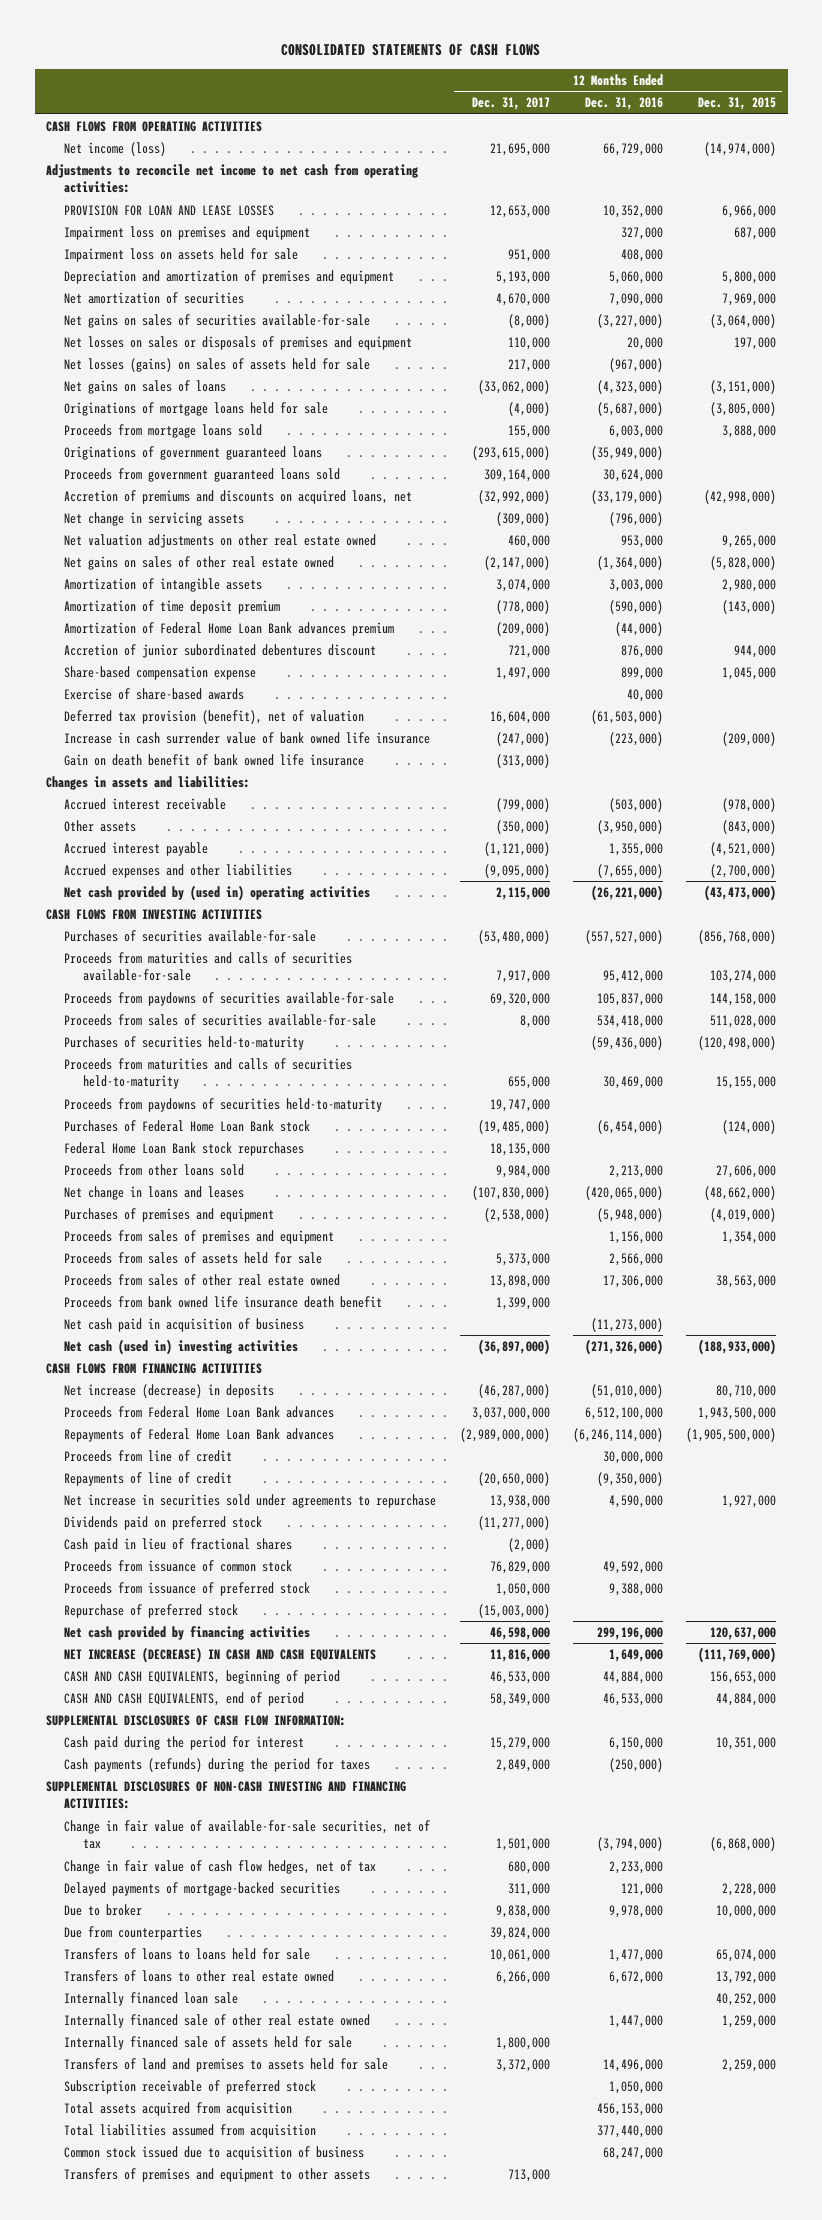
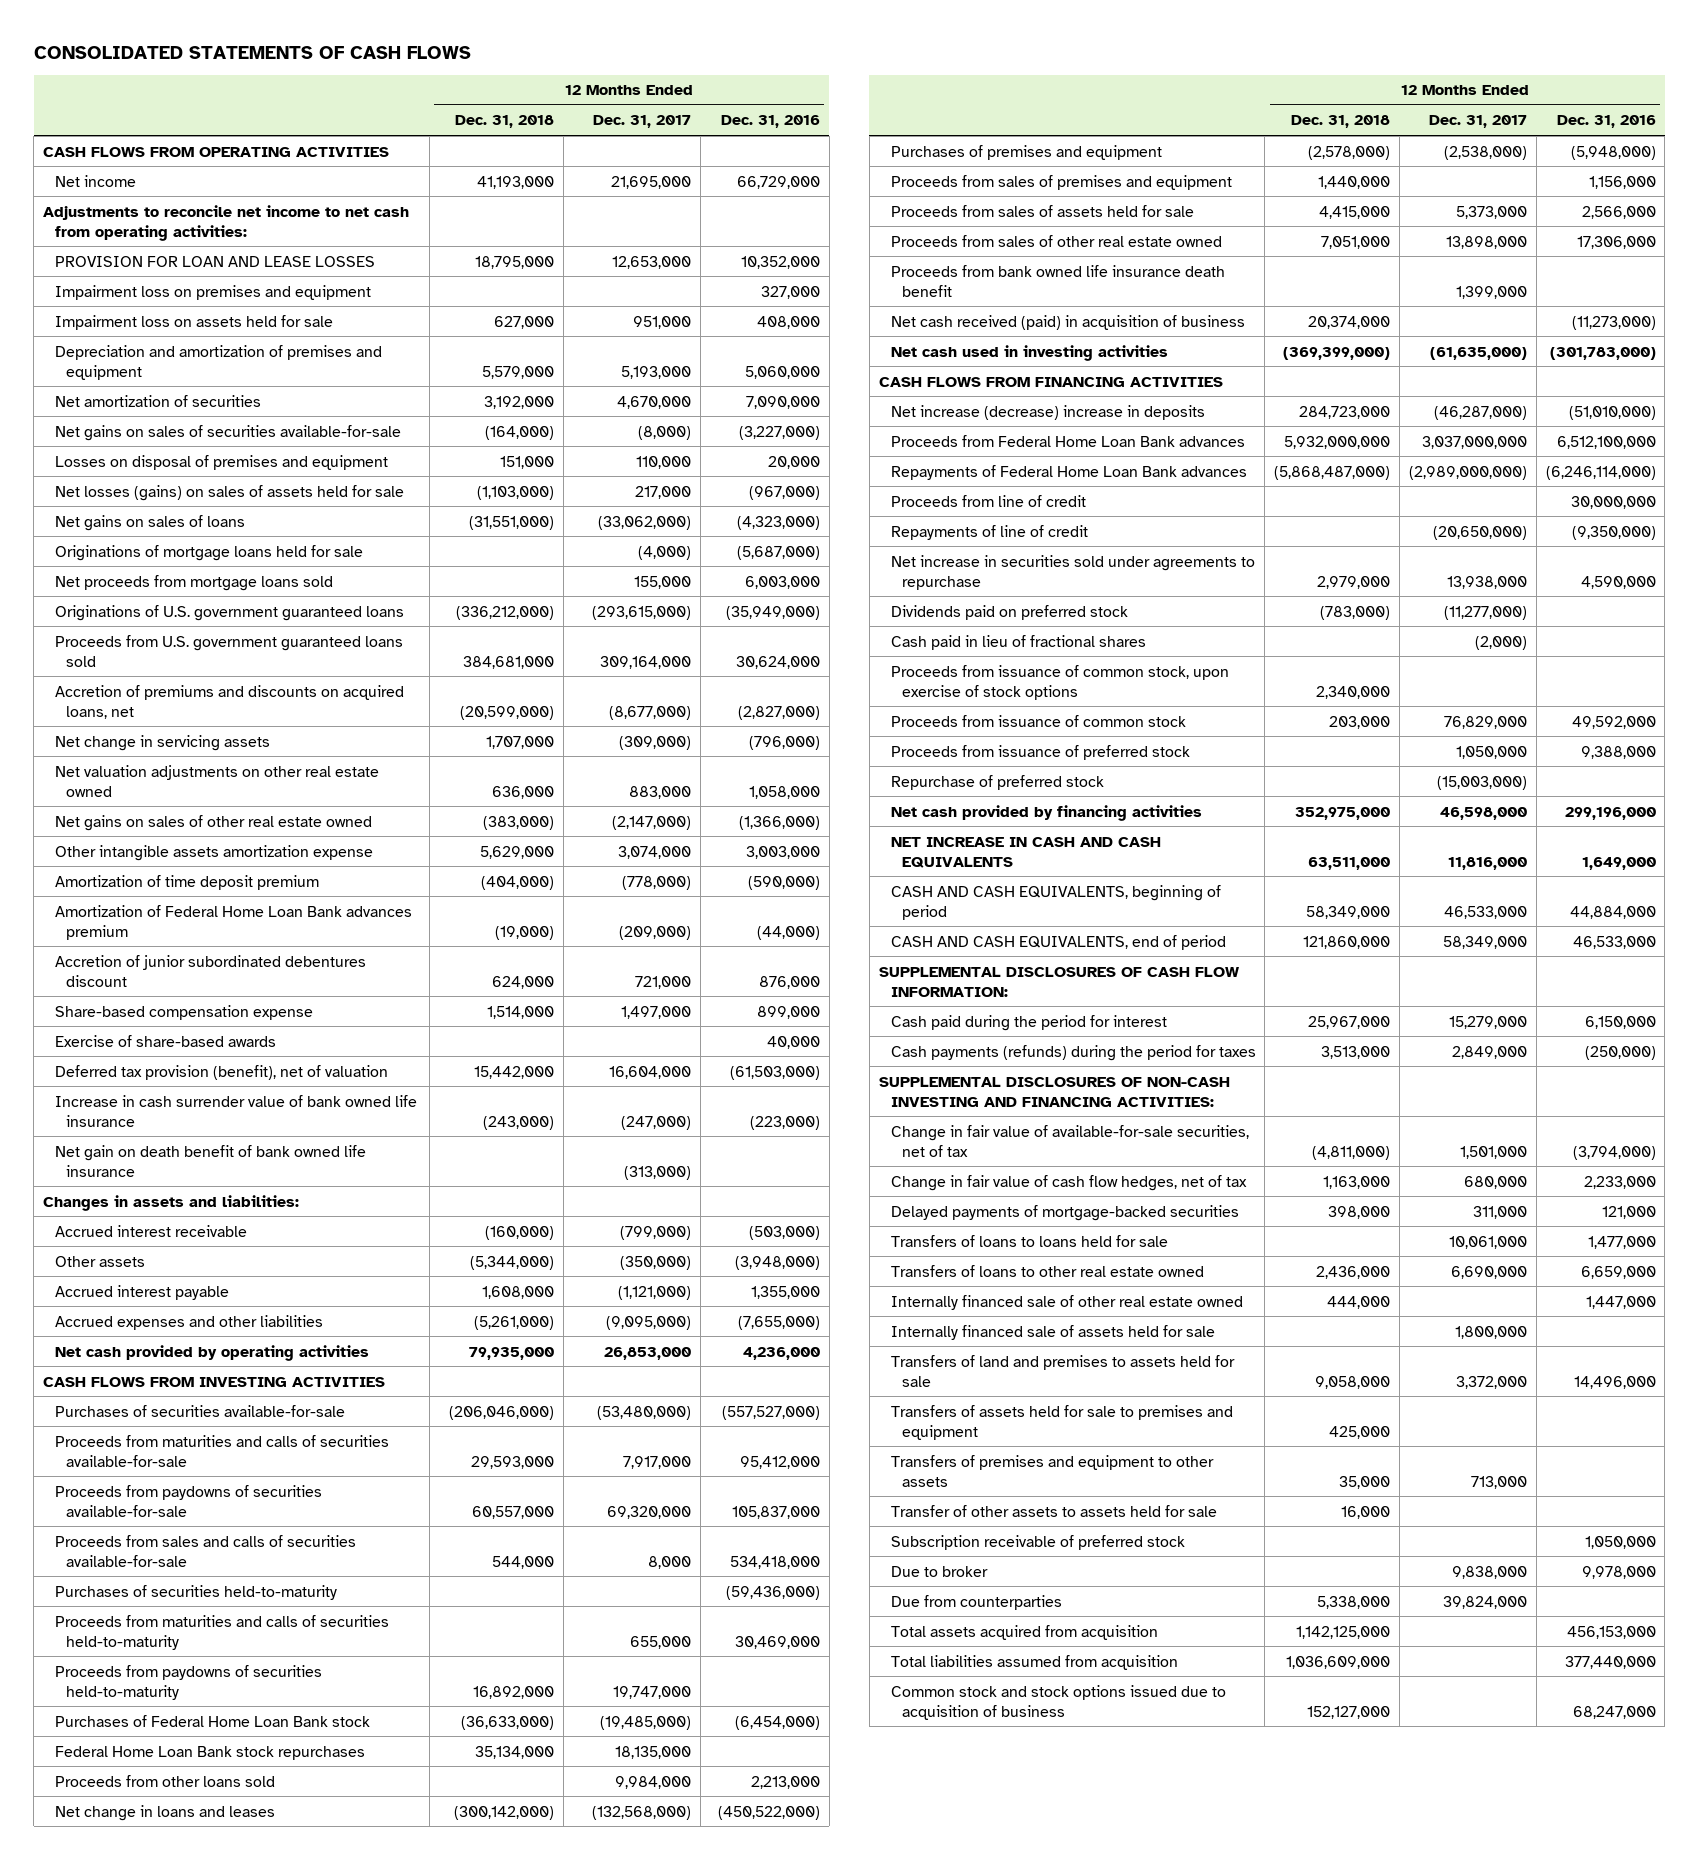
- | 12 Months Ended Dec. 31, 2017 | 12 Months Ended Dec. 31, 2016 | 12 Months Ended Dec. 31, 2015
+ | 12 Months Ended Dec. 31, 2018 | 12 Months Ended Dec. 31, 2017 | 12 Months Ended Dec. 31, 2016
- Net income (loss) | 21,695,000 | 66,729,000 | (14,974,000)
+ Net income | 41,193,000 | 21,695,000 | 66,729,000
- Net losses on sales or disposals of premises and equipment | 110,000 | 20,000 | 197,000
+ Losses on disposal of premises and equipment | 151,000 | 110,000 | 20,000
- Proceeds from mortgage loans sold | 155,000 | 6,003,000 | 3,888,000
- Originations of government guaranteed loans | (293,615,000) | (35,949,000) |
- Proceeds from government guaranteed loans sold | 309,164,000 | 30,624,000 |
- Accretion of premiums and discounts on acquired loans, net | (32,992,000) | (33,179,000) | (42,998,000)
+ Net proceeds from mortgage loans sold | | 155,000 | 6,003,000
+ Originations of U.S. government guaranteed loans | (336,212,000) | (293,615,000) | (35,949,000)
+ Proceeds from U.S. government guaranteed loans sold | 384,681,000 | 309,164,000 | 30,624,000
+ Accretion of premiums and discounts on acquired loans, net | (20,599,000) | (8,677,000) | (2,827,000)
- Net valuation adjustments on other real estate owned | 460,000 | 953,000 | 9,265,000
- Net gains on sales of other real estate owned | (2,147,000) | (1,364,000) | (5,828,000)
- Amortization of intangible assets | 3,074,000 | 3,003,000 | 2,980,000
+ Net valuation adjustments on other real estate owned | 636,000 | 883,000 | 1,058,000
+ Net gains on sales of other real estate owned | (383,000) | (2,147,000) | (1,366,000)
+ Other intangible assets amortization expense | 5,629,000 | 3,074,000 | 3,003,000
- Gain on death benefit of bank owned life insurance | (313,000) | |
+ Net gain on death benefit of bank owned life insurance | | (313,000) |
- Other assets | (350,000) | (3,950,000) | (843,000)
+ Other assets | (5,344,000) | (350,000) | (3,948,000)
- Net cash provided by (used in) operating activities | 2,115,000 | (26,221,000) | (43,473,000)
+ Net cash provided by operating activities | 79,935,000 | 26,853,000 | 4,236,000
- Proceeds from sales of securities available-for-sale | 8,000 | 534,418,000 | 511,028,000
+ Proceeds from sales and calls of securities available-for-sale | 544,000 | 8,000 | 534,418,000
- Net change in loans and leases | (107,830,000) | (420,065,000) | (48,662,000)
+ Net change in loans and leases | (300,142,000) | (132,568,000) | (450,522,000)
- Net cash paid in acquisition of business | | (11,273,000) |
- Net cash (used in) investing activities | (36,897,000) | (271,326,000) | (188,933,000)
+ Net cash received (paid) in acquisition of business | 20,374,000 | | (11,273,000)
+ Net cash used in investing activities | (369,399,000) | (61,635,000) | (301,783,000)
- Net increase (decrease) in deposits | (46,287,000) | (51,010,000) | 80,710,000
+ Net increase (decrease) increase in deposits | 284,723,000 | (46,287,000) | (51,010,000)
+ Proceeds from issuance of common stock, upon exercise of stock options | 2,340,000 | |
- NET INCREASE (DECREASE) IN CASH AND CASH EQUIVALENTS | 11,816,000 | 1,649,000 | (111,769,000)
+ NET INCREASE IN CASH AND CASH EQUIVALENTS | 63,511,000 | 11,816,000 | 1,649,000
- Transfers of loans to other real estate owned | 6,266,000 | 6,672,000 | 13,792,000
- Internally financed loan sale | | | 40,252,000
+ Transfers of loans to other real estate owned | 2,436,000 | 6,690,000 | 6,659,000
+ Transfers of assets held for sale to premises and equipment | 425,000 | |
moved up: Transfers of premises and equipment to other assets | 35,000 | 713,000 |
+ Transfer of other assets to assets held for sale | 16,000 | |
moved down: Due to broker | | 9,838,000 | 9,978,000
moved down: Due from counterparties | 5,338,000 | 39,824,000 |
- Common stock issued due to acquisition of business | | 68,247,000 |
+ Common stock and stock options issued due to acquisition of business | 152,127,000 | | 68,247,000

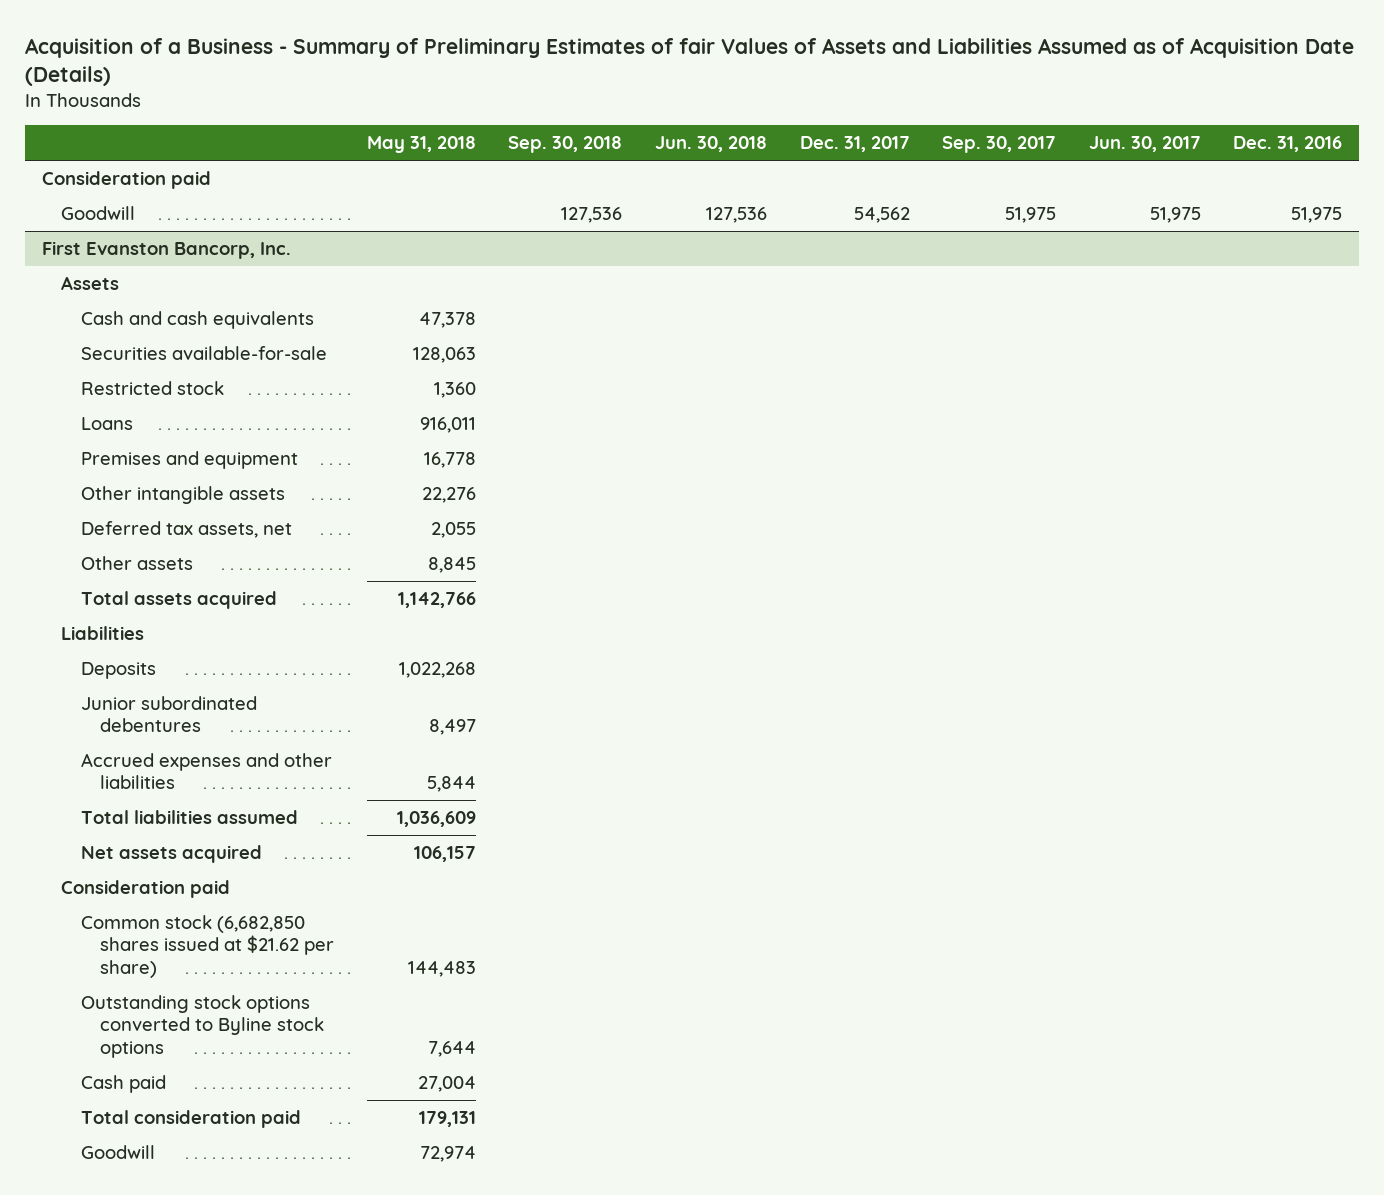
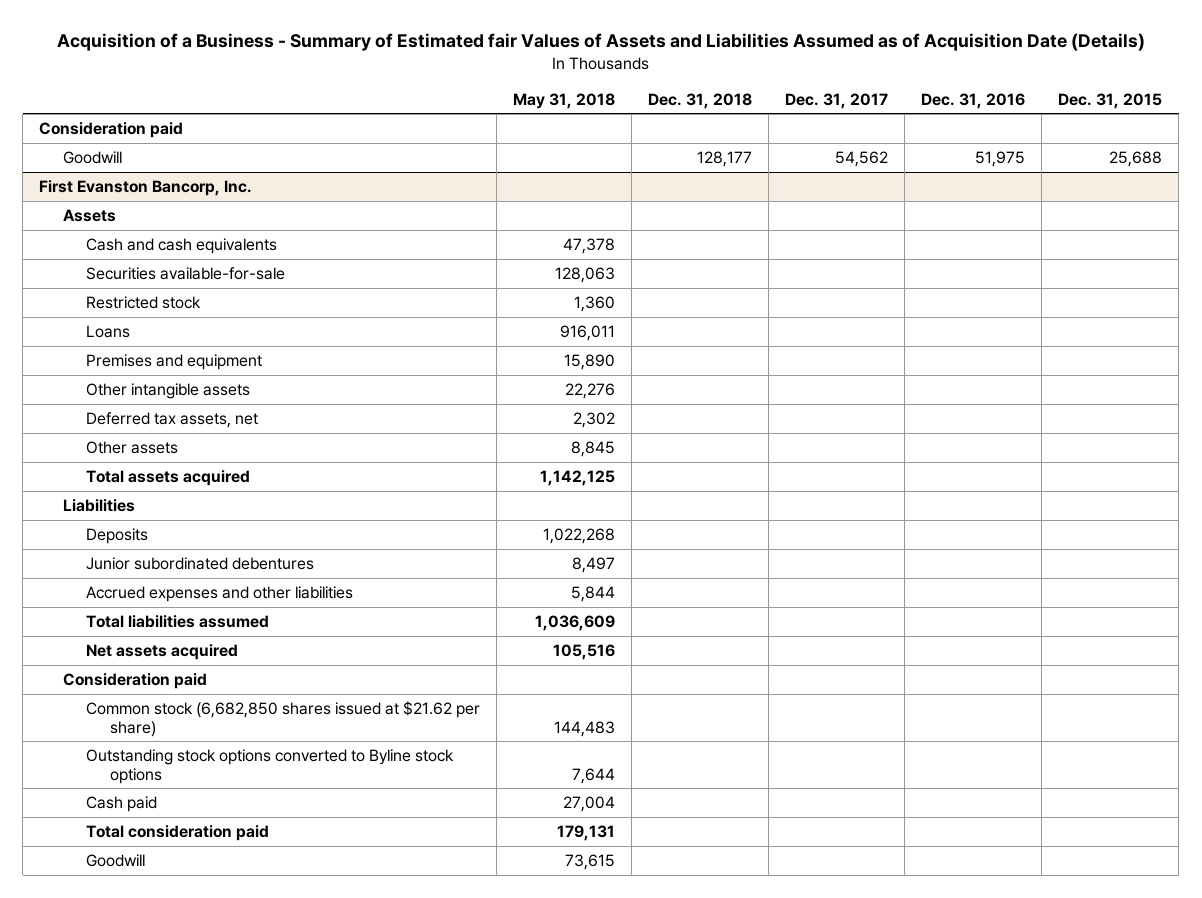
- Acquisition of a Business - Summary of Preliminary Estimates of fair Values of Assets and Liabilities Assumed as of Acquisition Date (Details)
+ Acquisition of a Business - Summary of Estimated fair Values of Assets and Liabilities Assumed as of Acquisition Date (Details)
- | May 31, 2018 | Sep. 30, 2018 | Jun. 30, 2018 | Dec. 31, 2017 | Sep. 30, 2017 | Jun. 30, 2017 | Dec. 31, 2016
+ | May 31, 2018 | Dec. 31, 2018 | Dec. 31, 2017 | Dec. 31, 2016 | Dec. 31, 2015
@ First Evanston Bancorp, Inc.
- Premises and equipment | 16,778 | | | | | |
+ Premises and equipment | 15,890 | | | |
- Deferred tax assets, net | 2,055 | | | | | |
+ Deferred tax assets, net | 2,302 | | | |
- Total assets acquired | 1,142,766 | | | | | |
+ Total assets acquired | 1,142,125 | | | |
- Net assets acquired | 106,157 | | | | | |
+ Net assets acquired | 105,516 | | | |
- Goodwill | 72,974 | | | | | |
+ Goodwill | 73,615 | | | |

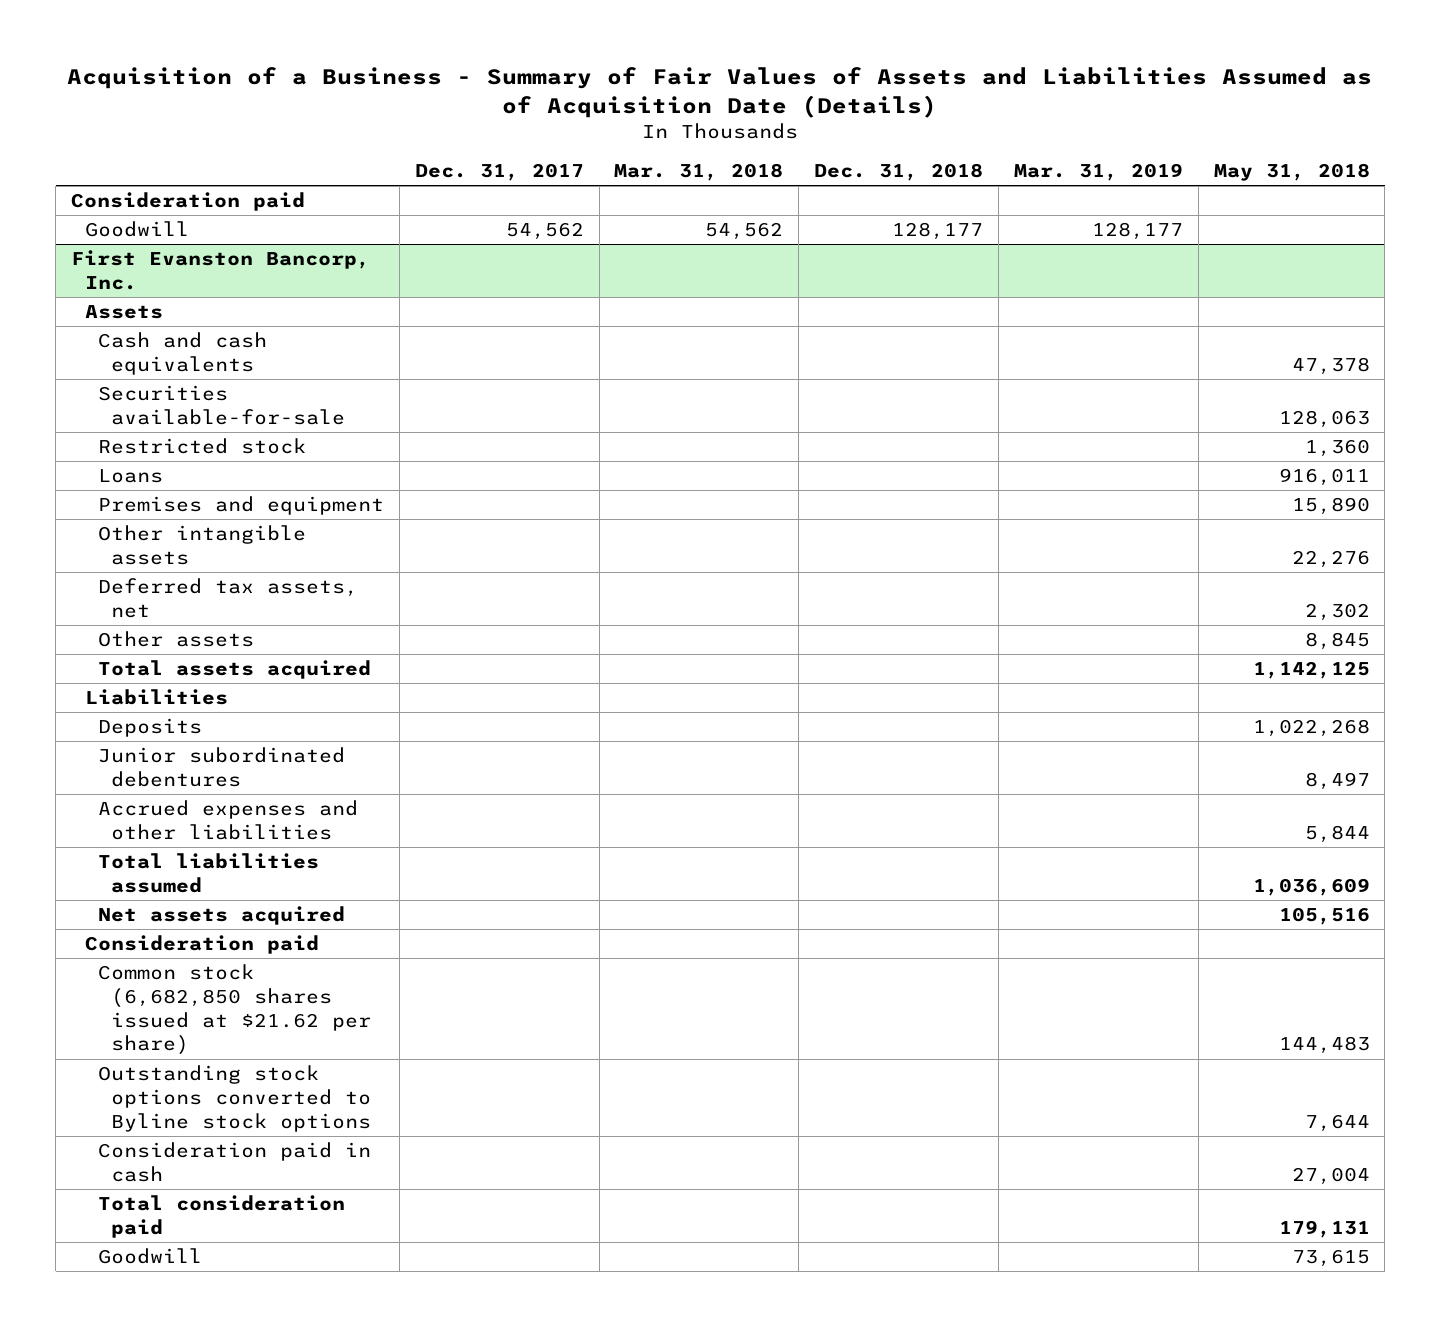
- Acquisition of a Business - Summary of Estimated fair Values of Assets and Liabilities Assumed as of Acquisition Date (Details)
+ Acquisition of a Business - Summary of Fair Values of Assets and Liabilities Assumed as of Acquisition Date (Details)
- | May 31, 2018 | Dec. 31, 2018 | Dec. 31, 2017 | Dec. 31, 2016 | Dec. 31, 2015
+ | Dec. 31, 2017 | Mar. 31, 2018 | Dec. 31, 2018 | Mar. 31, 2019 | May 31, 2018
@ First Evanston Bancorp, Inc.
- Cash paid | 27,004 | | | |
+ Consideration paid in cash | | | | | 27,004

